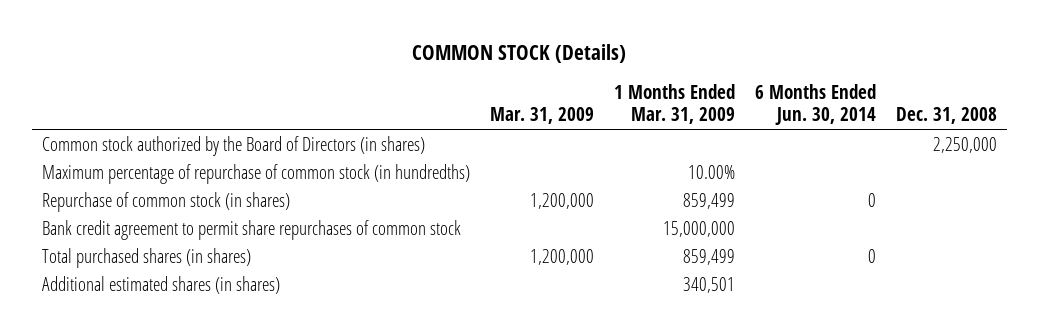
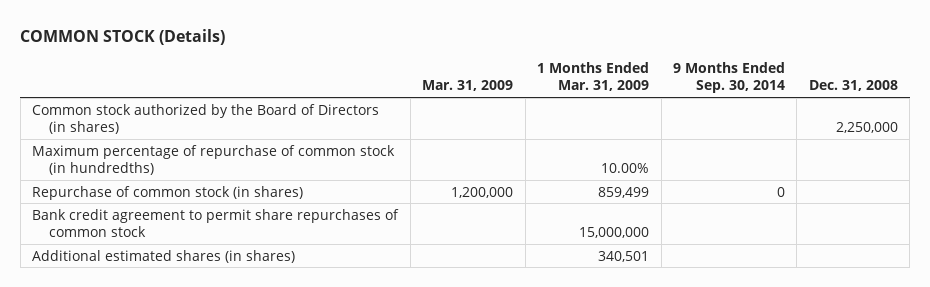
- | Mar. 31, 2009 | 1 Months Ended Mar. 31, 2009 | 6 Months Ended Jun. 30, 2014 | Dec. 31, 2008
+ | Mar. 31, 2009 | 1 Months Ended Mar. 31, 2009 | 9 Months Ended Sep. 30, 2014 | Dec. 31, 2008
- Total purchased shares (in shares) | 1,200,000 | 859,499 | 0 |

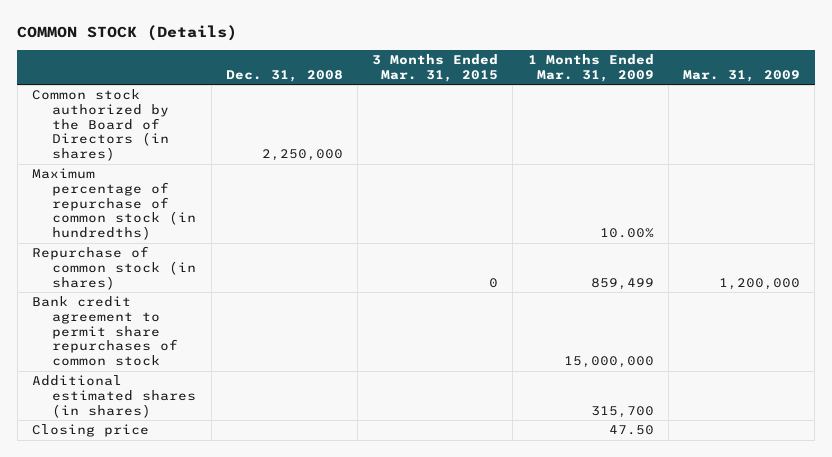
- | Mar. 31, 2009 | 1 Months Ended Mar. 31, 2009 | 9 Months Ended Sep. 30, 2014 | Dec. 31, 2008
+ | Dec. 31, 2008 | 3 Months Ended Mar. 31, 2015 | 1 Months Ended Mar. 31, 2009 | Mar. 31, 2009
- Additional estimated shares (in shares) | | 340,501 | |
+ Additional estimated shares (in shares) | | | 315,700 |
+ Closing price | | | 47.50 |

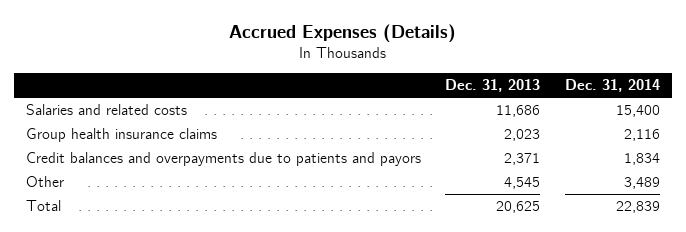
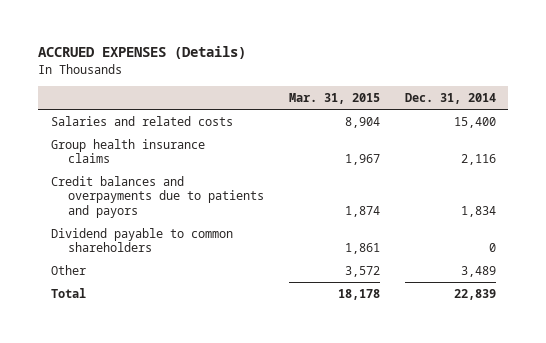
- Accrued Expenses (Details)
+ ACCRUED EXPENSES (Details)
- | Dec. 31, 2013 | Dec. 31, 2014
+ | Mar. 31, 2015 | Dec. 31, 2014
+ Dividend payable to common shareholders | 1,861 | 0

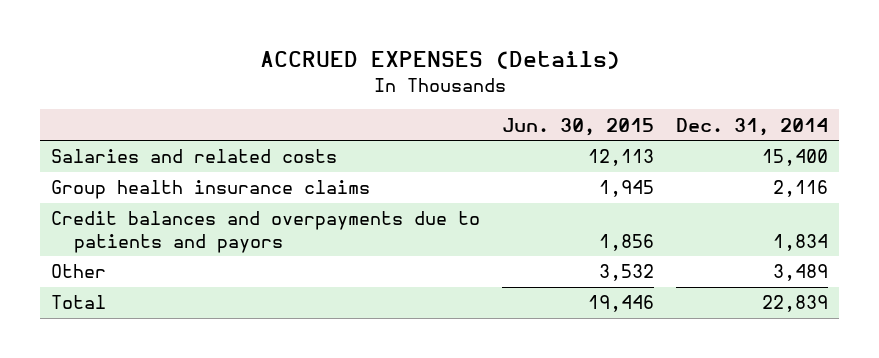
- | Mar. 31, 2015 | Dec. 31, 2014
+ | Jun. 30, 2015 | Dec. 31, 2014
- Dividend payable to common shareholders | 1,861 | 0

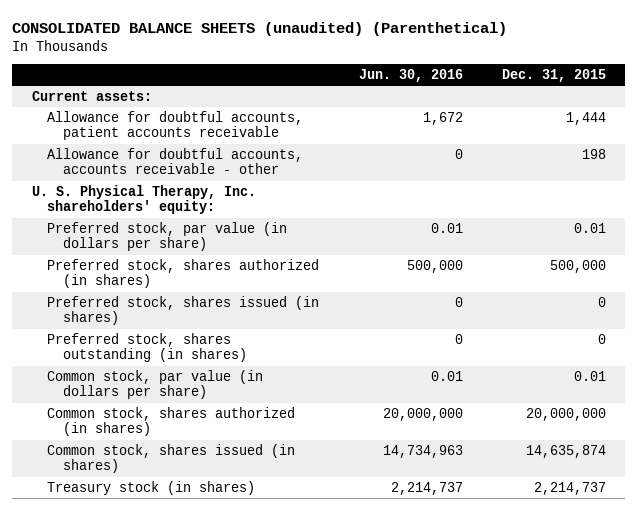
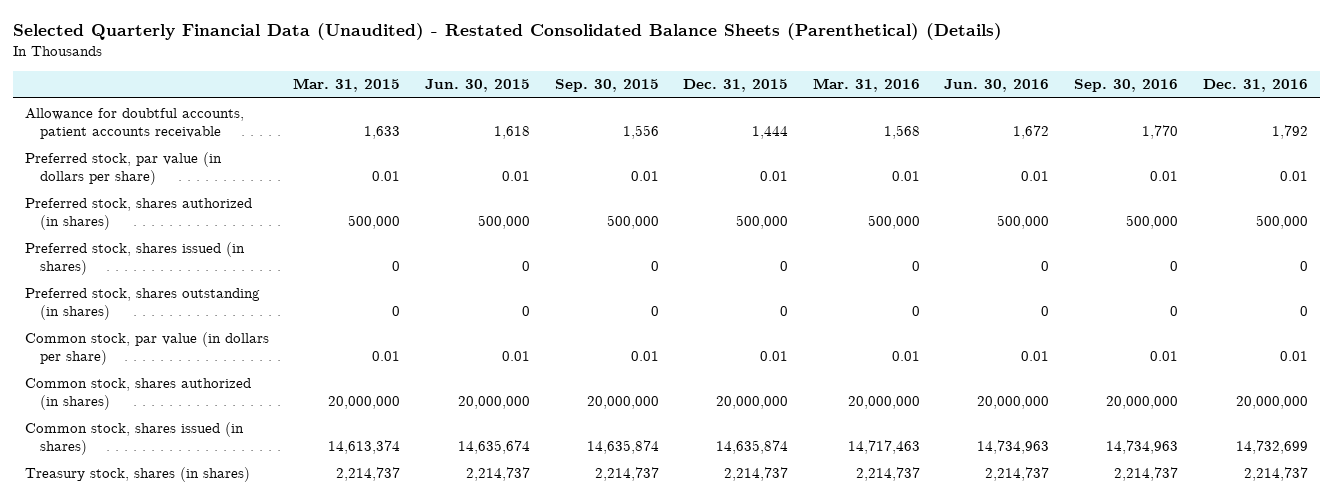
- CONSOLIDATED BALANCE SHEETS (unaudited) (Parenthetical)
+ Selected Quarterly Financial Data (Unaudited) - Restated Consolidated Balance Sheets (Parenthetical) (Details)
- | Jun. 30, 2016 | Dec. 31, 2015
+ | Mar. 31, 2015 | Jun. 30, 2015 | Sep. 30, 2015 | Dec. 31, 2015 | Mar. 31, 2016 | Jun. 30, 2016 | Sep. 30, 2016 | Dec. 31, 2016
- Current assets:
- Allowance for doubtful accounts, accounts receivable - other | 0 | 198
- U. S. Physical Therapy, Inc. shareholders' equity:
- Treasury stock (in shares) | 2,214,737 | 2,214,737
+ Treasury stock, shares (in shares) | 2,214,737 | 2,214,737 | 2,214,737 | 2,214,737 | 2,214,737 | 2,214,737 | 2,214,737 | 2,214,737

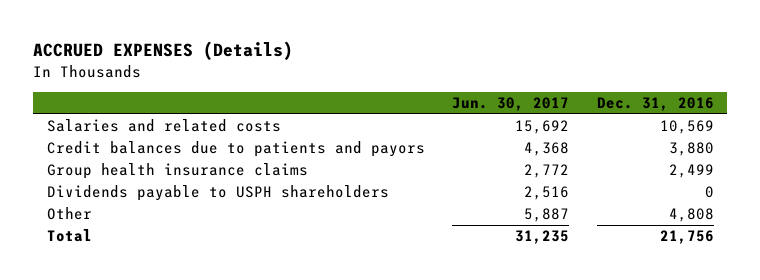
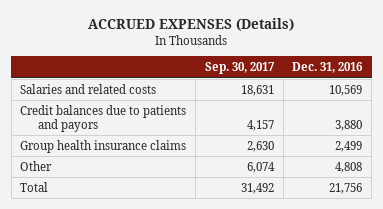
- | Jun. 30, 2017 | Dec. 31, 2016
+ | Sep. 30, 2017 | Dec. 31, 2016
- Dividends payable to USPH shareholders | 2,516 | 0

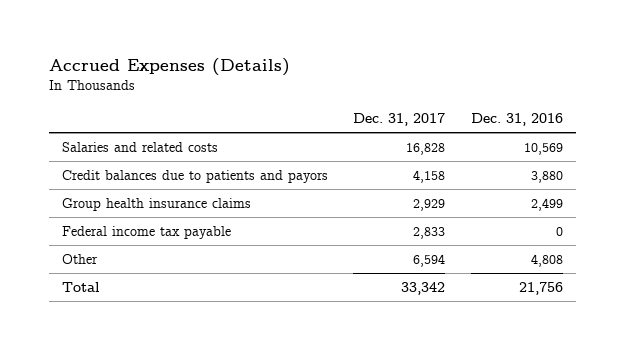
- ACCRUED EXPENSES (Details)
+ Accrued Expenses (Details)
- | Sep. 30, 2017 | Dec. 31, 2016
+ | Dec. 31, 2017 | Dec. 31, 2016
+ Federal income tax payable | 2,833 | 0

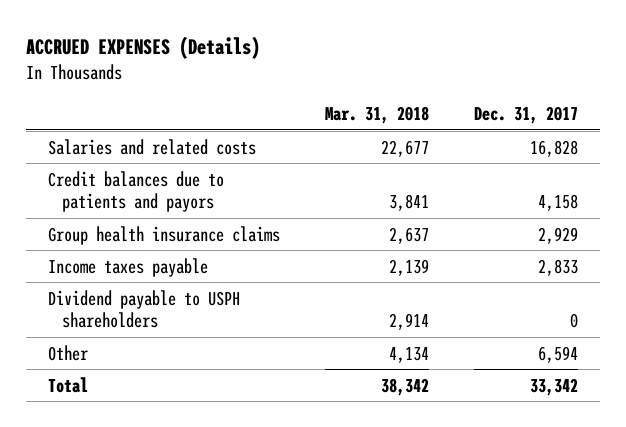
- Accrued Expenses (Details)
+ ACCRUED EXPENSES (Details)
- | Dec. 31, 2017 | Dec. 31, 2016
+ | Mar. 31, 2018 | Dec. 31, 2017
- Federal income tax payable | 2,833 | 0
+ Income taxes payable | 2,139 | 2,833
+ Dividend payable to USPH shareholders | 2,914 | 0

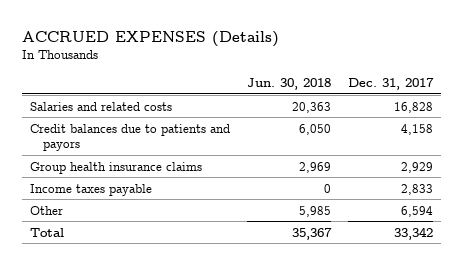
- | Mar. 31, 2018 | Dec. 31, 2017
+ | Jun. 30, 2018 | Dec. 31, 2017
- Dividend payable to USPH shareholders | 2,914 | 0

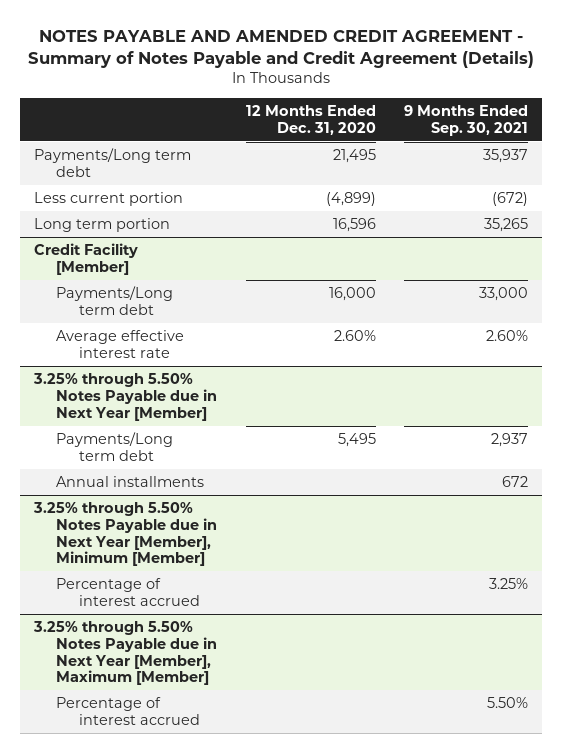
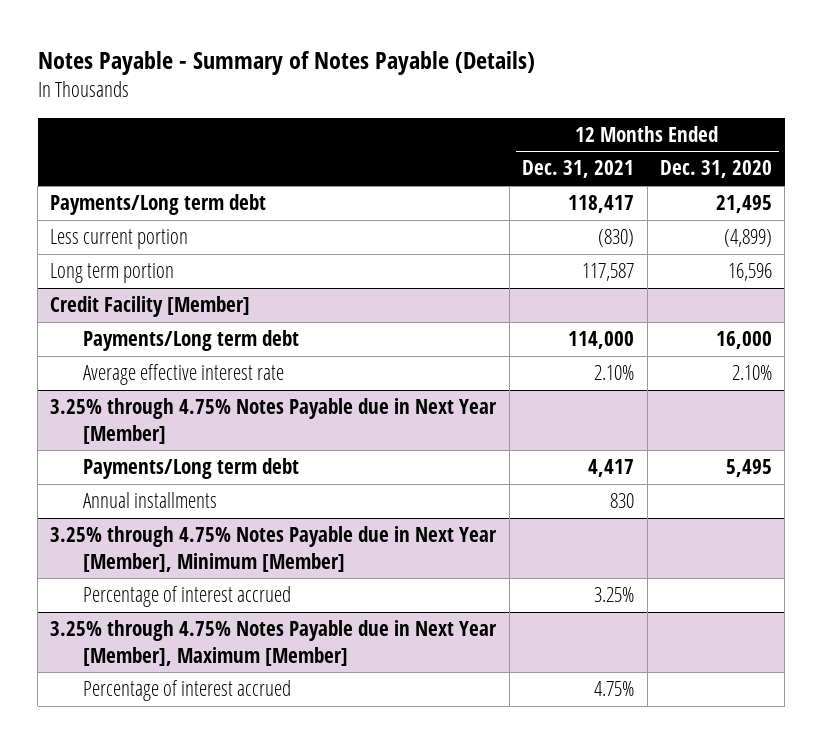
- NOTES PAYABLE AND AMENDED CREDIT AGREEMENT - Summary of Notes Payable and Credit Agreement (Details)
+ Notes Payable - Summary of Notes Payable (Details)
- | 12 Months Ended Dec. 31, 2020 | 9 Months Ended Sep. 30, 2021
+ | 12 Months Ended Dec. 31, 2021 | 12 Months Ended Dec. 31, 2020
@ Credit Facility [Member]
- Average effective interest rate | 2.60% | 2.60%
- 3.25% through 5.50% Notes Payable due in Next Year [Member]
@ Credit Facility [Member]
+ Average effective interest rate | 2.10% | 2.10%
+ 3.25% through 4.75% Notes Payable due in Next Year [Member]
- 3.25% through 5.50% Notes Payable due in Next Year [Member], Minimum [Member]
+ 3.25% through 4.75% Notes Payable due in Next Year [Member], Minimum [Member]
- 3.25% through 5.50% Notes Payable due in Next Year [Member], Maximum [Member]
+ 3.25% through 4.75% Notes Payable due in Next Year [Member], Maximum [Member]

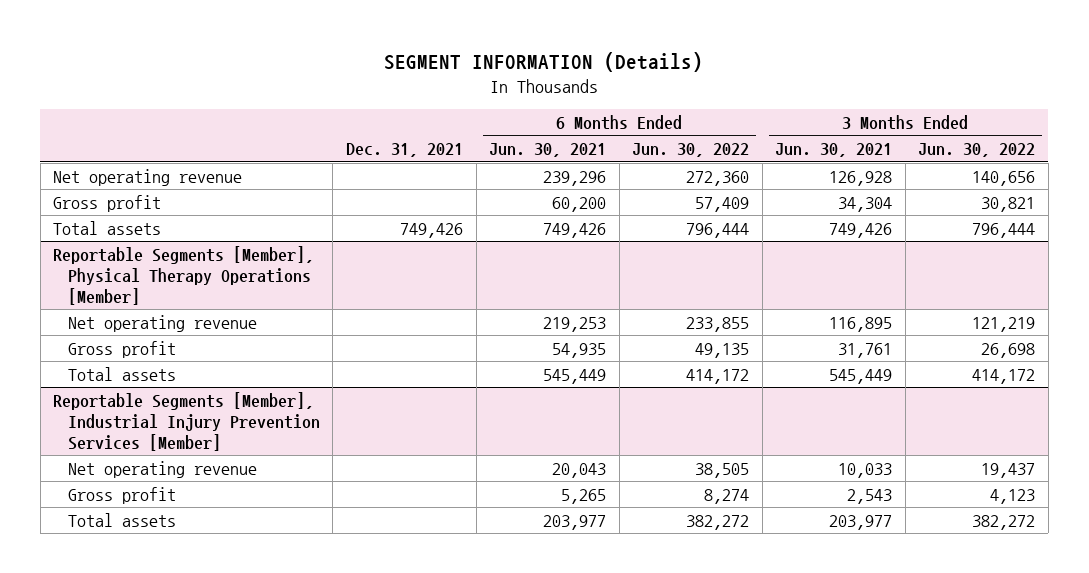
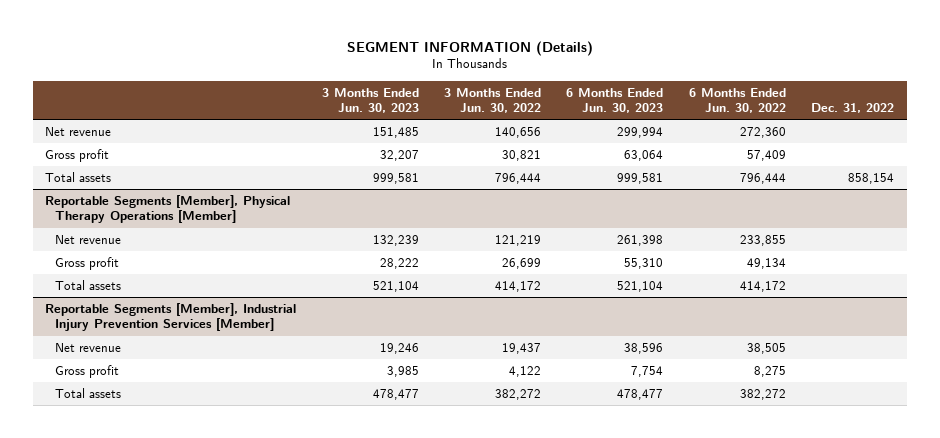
- | Dec. 31, 2021 | 6 Months Ended Jun. 30, 2021 | 6 Months Ended Jun. 30, 2022 | 3 Months Ended Jun. 30, 2021 | 3 Months Ended Jun. 30, 2022
+ | 3 Months Ended Jun. 30, 2023 | 3 Months Ended Jun. 30, 2022 | 6 Months Ended Jun. 30, 2023 | 6 Months Ended Jun. 30, 2022 | Dec. 31, 2022
- Net operating revenue | | 239,296 | 272,360 | 126,928 | 140,656
+ Net revenue | 151,485 | 140,656 | 299,994 | 272,360 |
@ Reportable Segments [Member], Physical Therapy Operations [Member]
- Net operating revenue | | 219,253 | 233,855 | 116,895 | 121,219
- Gross profit | | 54,935 | 49,135 | 31,761 | 26,698
+ Net revenue | 132,239 | 121,219 | 261,398 | 233,855 |
+ Gross profit | 28,222 | 26,699 | 55,310 | 49,134 |
@ Reportable Segments [Member], Industrial Injury Prevention Services [Member]
- Net operating revenue | | 20,043 | 38,505 | 10,033 | 19,437
- Gross profit | | 5,265 | 8,274 | 2,543 | 4,123
+ Net revenue | 19,246 | 19,437 | 38,596 | 38,505 |
+ Gross profit | 3,985 | 4,122 | 7,754 | 8,275 |

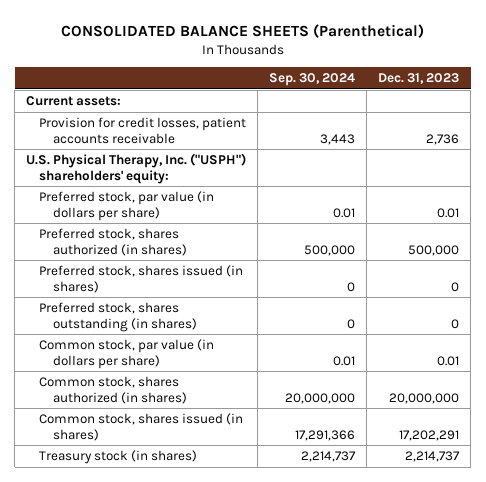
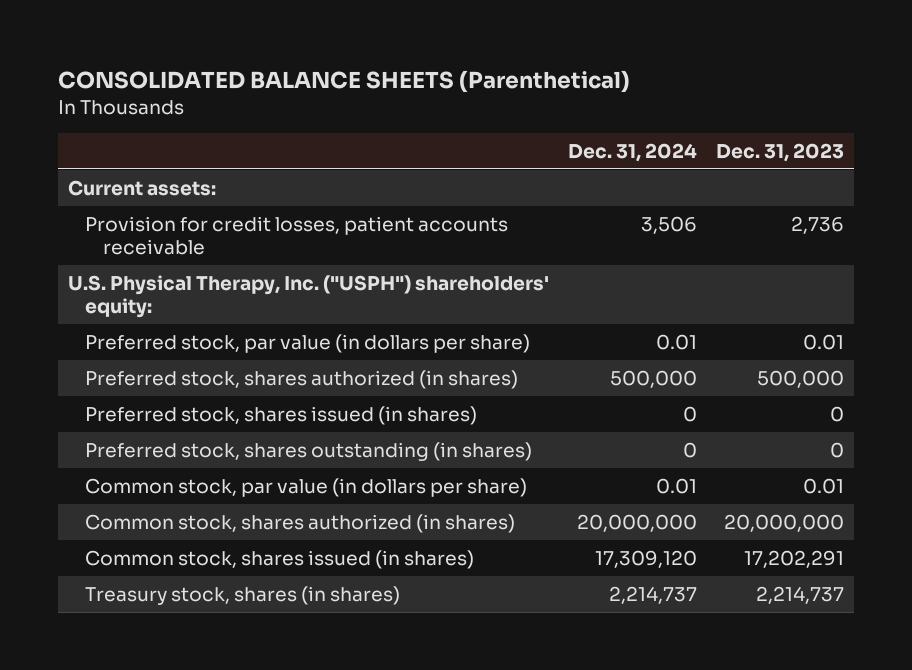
- | Sep. 30, 2024 | Dec. 31, 2023
+ | Dec. 31, 2024 | Dec. 31, 2023
- Treasury stock (in shares) | 2,214,737 | 2,214,737
+ Treasury stock, shares (in shares) | 2,214,737 | 2,214,737

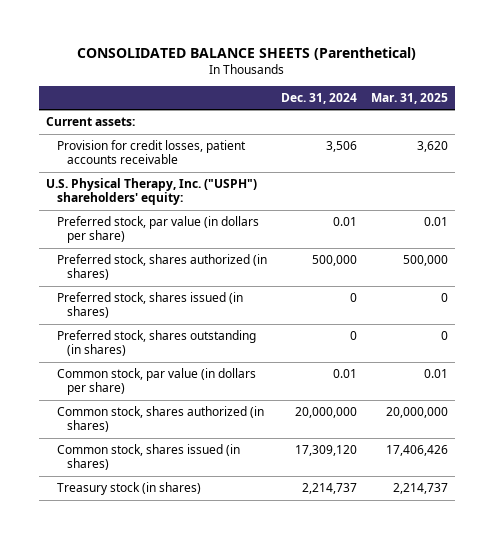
- | Dec. 31, 2024 | Dec. 31, 2023
+ | Dec. 31, 2024 | Mar. 31, 2025
- Treasury stock, shares (in shares) | 2,214,737 | 2,214,737
+ Treasury stock (in shares) | 2,214,737 | 2,214,737

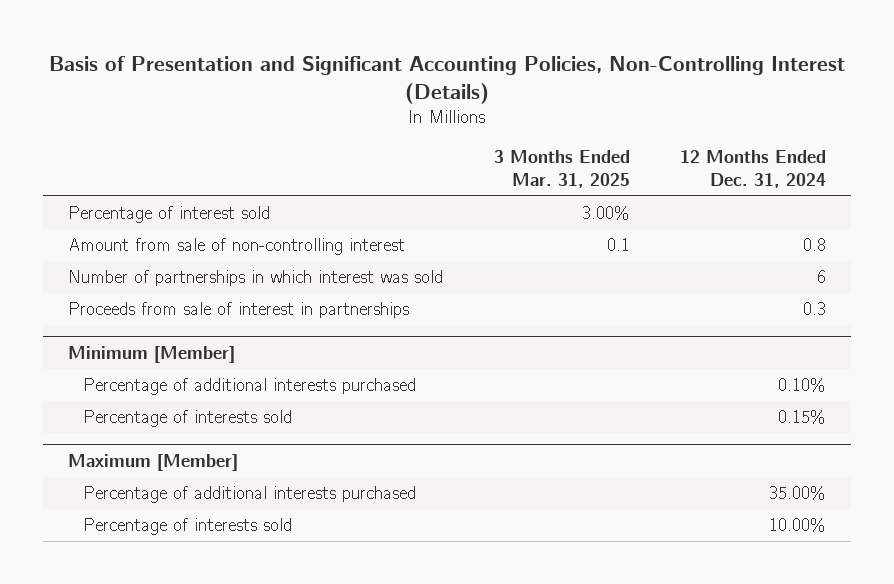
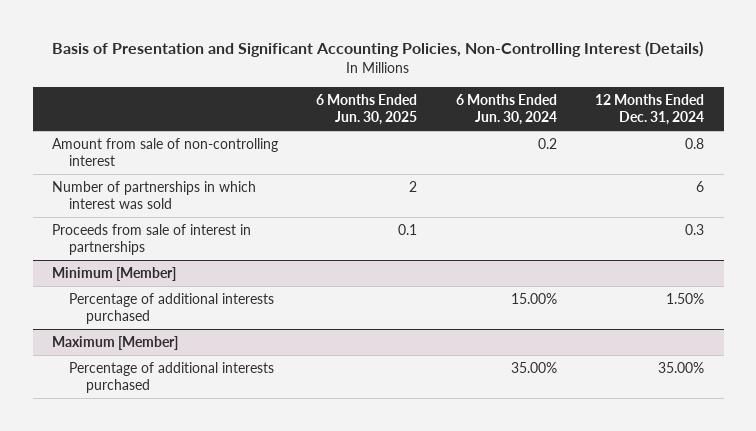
- | 3 Months Ended Mar. 31, 2025 | 12 Months Ended Dec. 31, 2024
+ | 6 Months Ended Jun. 30, 2025 | 6 Months Ended Jun. 30, 2024 | 12 Months Ended Dec. 31, 2024
- Percentage of interest sold | 3.00% |
@ Minimum [Member]
- Percentage of additional interests purchased | | 0.10%
- Percentage of interests sold | | 0.15%
+ Percentage of additional interests purchased | | 15.00% | 1.50%
@ Maximum [Member]
- Percentage of interests sold | | 10.00%

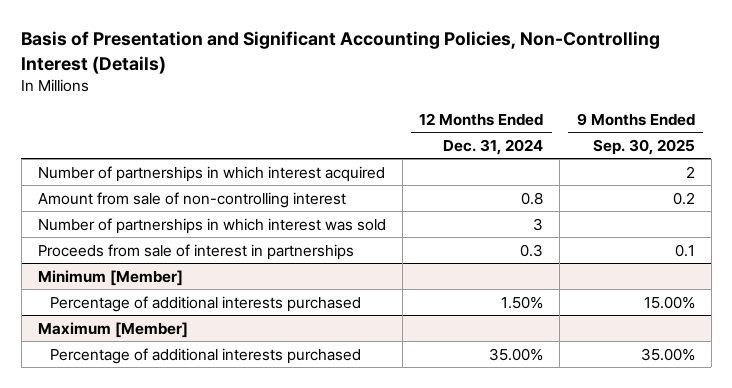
- | 6 Months Ended Jun. 30, 2025 | 6 Months Ended Jun. 30, 2024 | 12 Months Ended Dec. 31, 2024
+ | 12 Months Ended Dec. 31, 2024 | 9 Months Ended Sep. 30, 2025
+ Number of partnerships in which interest acquired | | 2
- Number of partnerships in which interest was sold | 2 | | 6
+ Number of partnerships in which interest was sold | 3 |

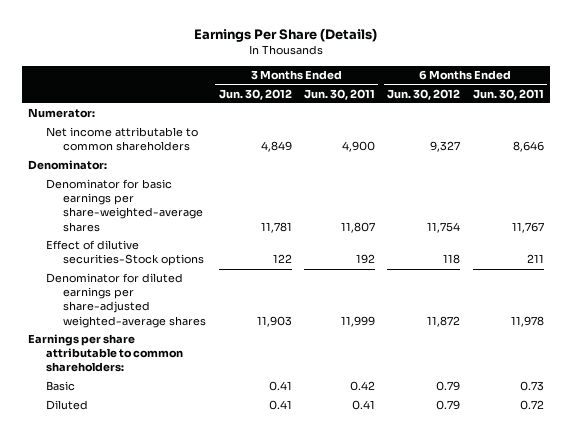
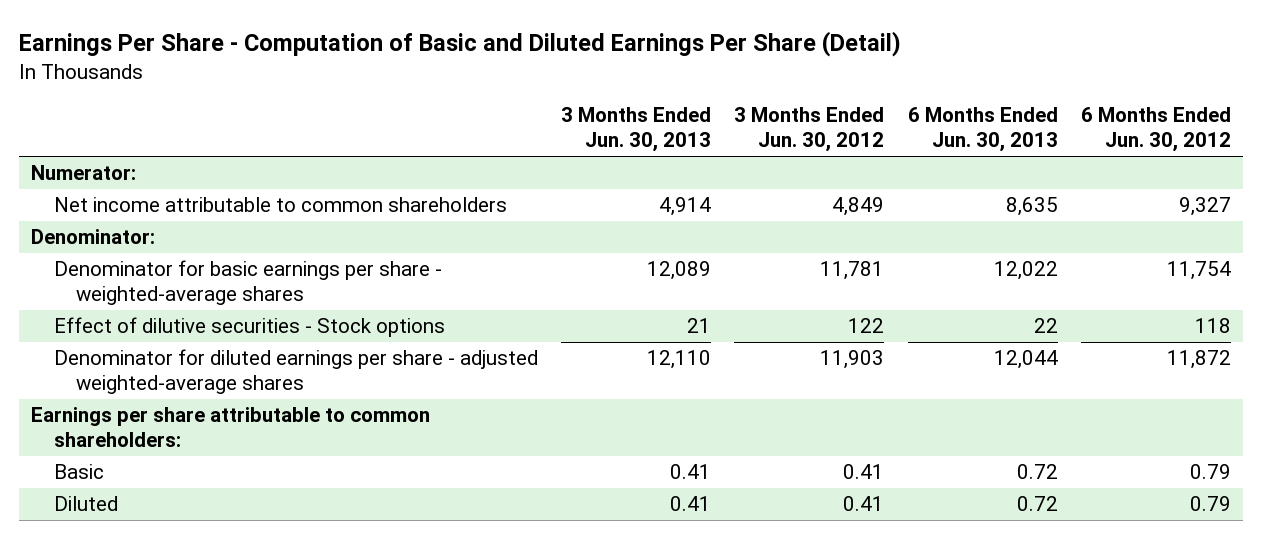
- Earnings Per Share (Details)
+ Earnings Per Share - Computation of Basic and Diluted Earnings Per Share (Detail)
- | 3 Months Ended Jun. 30, 2012 | 3 Months Ended Jun. 30, 2011 | 6 Months Ended Jun. 30, 2012 | 6 Months Ended Jun. 30, 2011
+ | 3 Months Ended Jun. 30, 2013 | 3 Months Ended Jun. 30, 2012 | 6 Months Ended Jun. 30, 2013 | 6 Months Ended Jun. 30, 2012
- Denominator for basic earnings per share-weighted-average shares | 11,781 | 11,807 | 11,754 | 11,767
- Effect of dilutive securities-Stock options | 122 | 192 | 118 | 211
- Denominator for diluted earnings per share-adjusted weighted-average shares | 11,903 | 11,999 | 11,872 | 11,978
+ Denominator for basic earnings per share - weighted-average shares | 12,089 | 11,781 | 12,022 | 11,754
+ Effect of dilutive securities - Stock options | 21 | 122 | 22 | 118
+ Denominator for diluted earnings per share - adjusted weighted-average shares | 12,110 | 11,903 | 12,044 | 11,872

